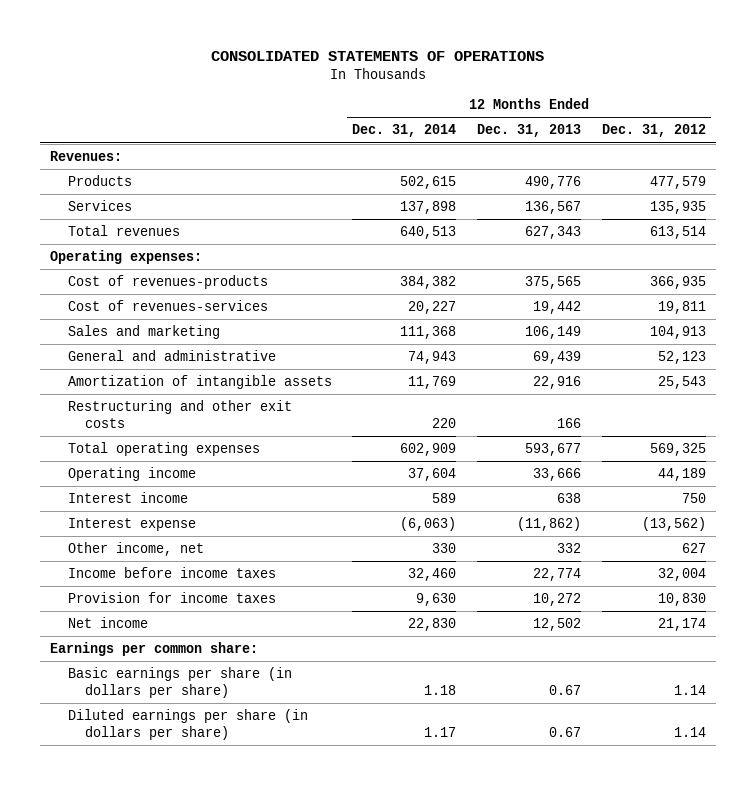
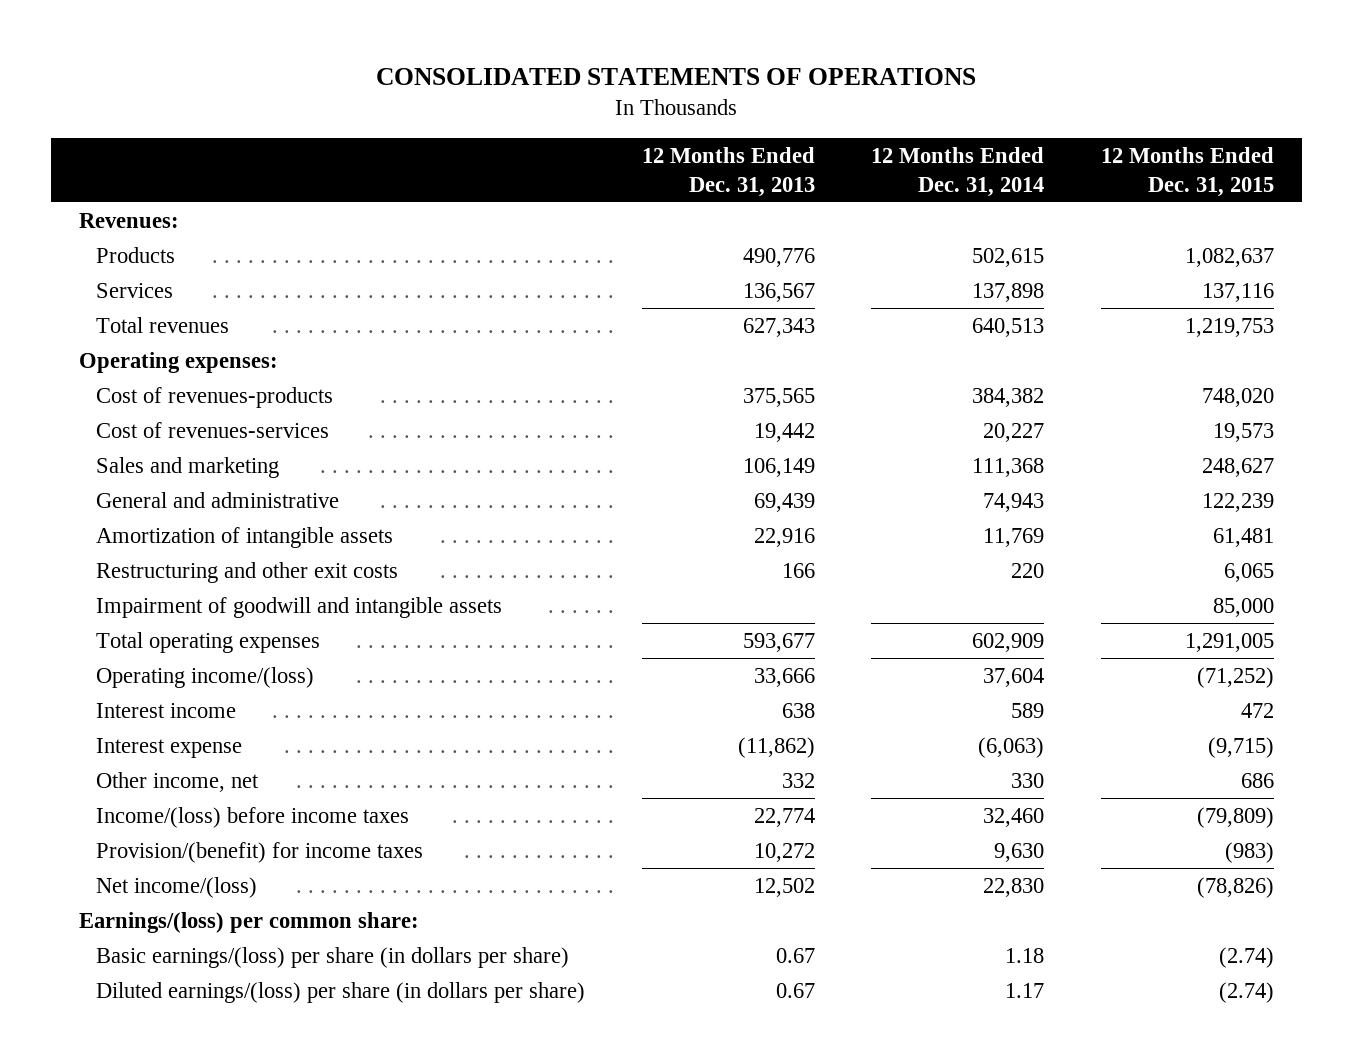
- | 12 Months Ended Dec. 31, 2014 | 12 Months Ended Dec. 31, 2013 | 12 Months Ended Dec. 31, 2012
+ | 12 Months Ended Dec. 31, 2013 | 12 Months Ended Dec. 31, 2014 | 12 Months Ended Dec. 31, 2015
+ Impairment of goodwill and intangible assets | | | 85,000
- Operating income | 37,604 | 33,666 | 44,189
+ Operating income/(loss) | 33,666 | 37,604 | (71,252)
- Income before income taxes | 32,460 | 22,774 | 32,004
- Provision for income taxes | 9,630 | 10,272 | 10,830
- Net income | 22,830 | 12,502 | 21,174
- Earnings per common share:
- Basic earnings per share (in dollars per share) | 1.18 | 0.67 | 1.14
- Diluted earnings per share (in dollars per share) | 1.17 | 0.67 | 1.14
+ Income/(loss) before income taxes | 22,774 | 32,460 | (79,809)
+ Provision/(benefit) for income taxes | 10,272 | 9,630 | (983)
+ Net income/(loss) | 12,502 | 22,830 | (78,826)
+ Earnings/(loss) per common share:
+ Basic earnings/(loss) per share (in dollars per share) | 0.67 | 1.18 | (2.74)
+ Diluted earnings/(loss) per share (in dollars per share) | 0.67 | 1.17 | (2.74)

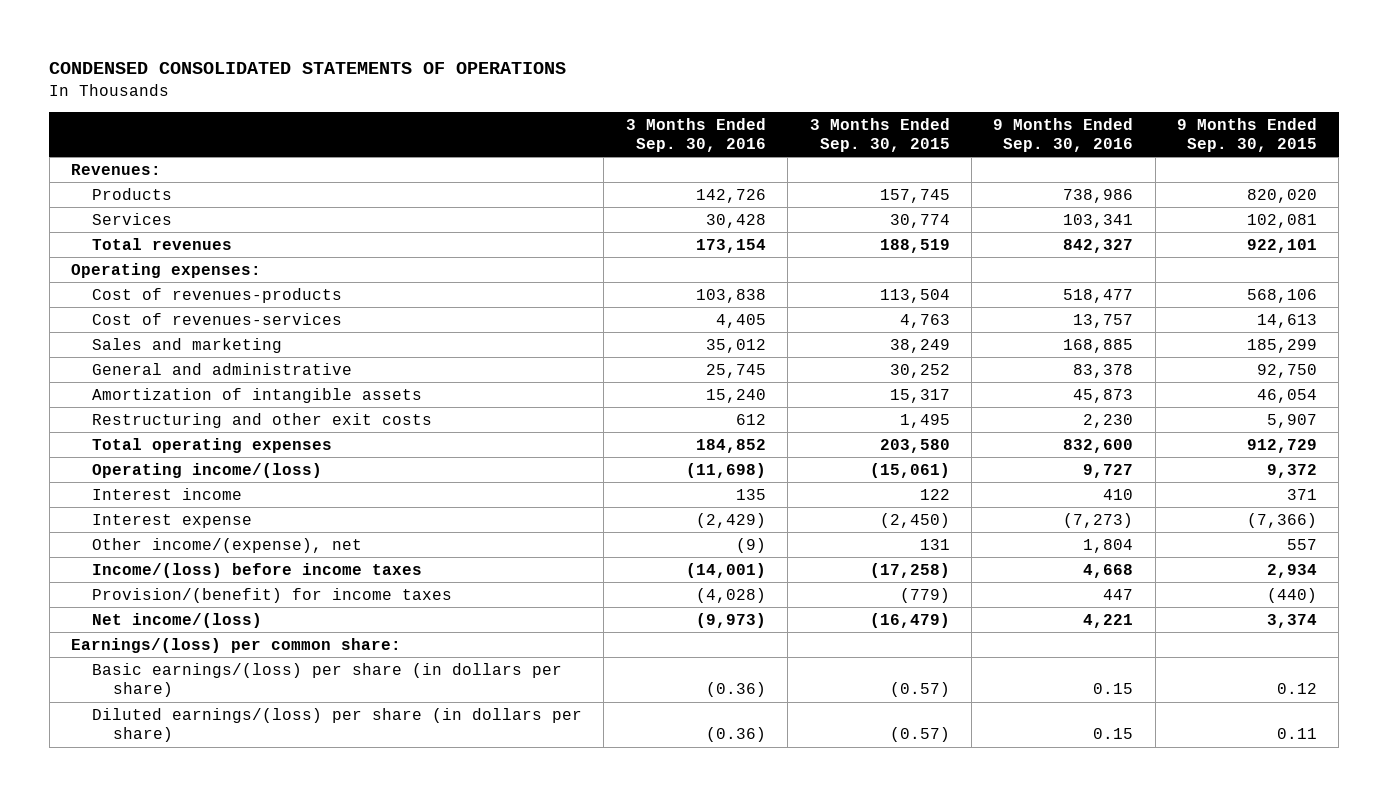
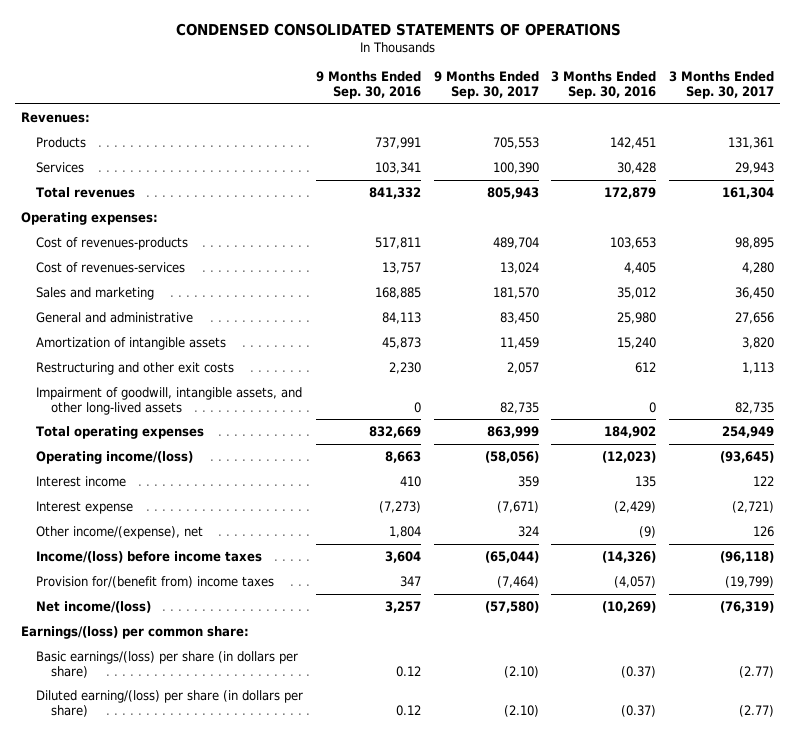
- | 3 Months Ended Sep. 30, 2016 | 3 Months Ended Sep. 30, 2015 | 9 Months Ended Sep. 30, 2016 | 9 Months Ended Sep. 30, 2015
+ | 9 Months Ended Sep. 30, 2016 | 9 Months Ended Sep. 30, 2017 | 3 Months Ended Sep. 30, 2016 | 3 Months Ended Sep. 30, 2017
- Products | 142,726 | 157,745 | 738,986 | 820,020
+ Products | 737,991 | 705,553 | 142,451 | 131,361
- Total revenues | 173,154 | 188,519 | 842,327 | 922,101
+ Total revenues | 841,332 | 805,943 | 172,879 | 161,304
- Cost of revenues-products | 103,838 | 113,504 | 518,477 | 568,106
+ Cost of revenues-products | 517,811 | 489,704 | 103,653 | 98,895
- General and administrative | 25,745 | 30,252 | 83,378 | 92,750
+ General and administrative | 84,113 | 83,450 | 25,980 | 27,656
- Total operating expenses | 184,852 | 203,580 | 832,600 | 912,729
- Operating income/(loss) | (11,698) | (15,061) | 9,727 | 9,372
+ Impairment of goodwill, intangible assets, and other long-lived assets | 0 | 82,735 | 0 | 82,735
+ Total operating expenses | 832,669 | 863,999 | 184,902 | 254,949
+ Operating income/(loss) | 8,663 | (58,056) | (12,023) | (93,645)
- Income/(loss) before income taxes | (14,001) | (17,258) | 4,668 | 2,934
- Provision/(benefit) for income taxes | (4,028) | (779) | 447 | (440)
- Net income/(loss) | (9,973) | (16,479) | 4,221 | 3,374
+ Income/(loss) before income taxes | 3,604 | (65,044) | (14,326) | (96,118)
+ Provision for/(benefit from) income taxes | 347 | (7,464) | (4,057) | (19,799)
+ Net income/(loss) | 3,257 | (57,580) | (10,269) | (76,319)
- Basic earnings/(loss) per share (in dollars per share) | (0.36) | (0.57) | 0.15 | 0.12
- Diluted earnings/(loss) per share (in dollars per share) | (0.36) | (0.57) | 0.15 | 0.11
+ Basic earnings/(loss) per share (in dollars per share) | 0.12 | (2.10) | (0.37) | (2.77)
+ Diluted earning/(loss) per share (in dollars per share) | 0.12 | (2.10) | (0.37) | (2.77)

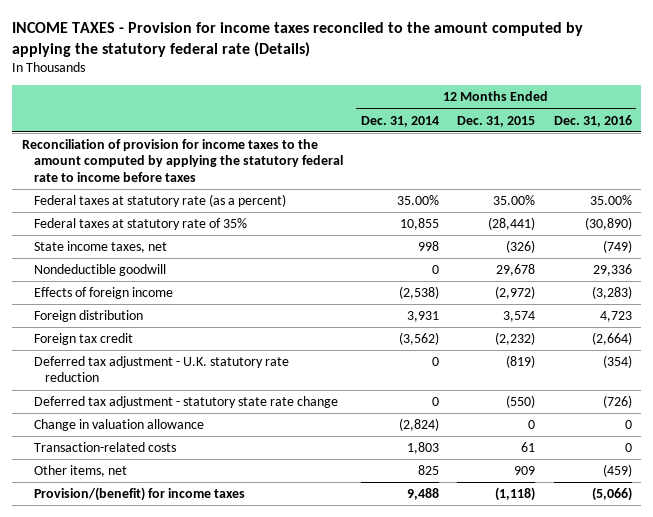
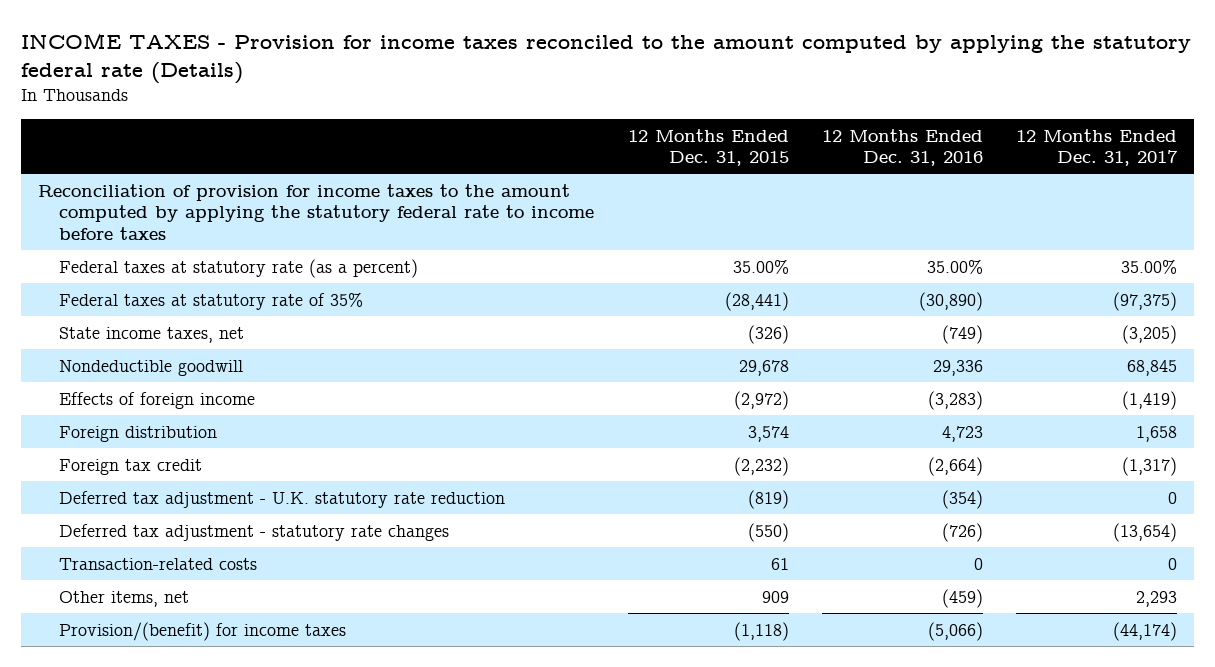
- | 12 Months Ended Dec. 31, 2014 | 12 Months Ended Dec. 31, 2015 | 12 Months Ended Dec. 31, 2016
+ | 12 Months Ended Dec. 31, 2015 | 12 Months Ended Dec. 31, 2016 | 12 Months Ended Dec. 31, 2017
- Deferred tax adjustment - statutory state rate change | 0 | (550) | (726)
- Change in valuation allowance | (2,824) | 0 | 0
+ Deferred tax adjustment - statutory rate changes | (550) | (726) | (13,654)

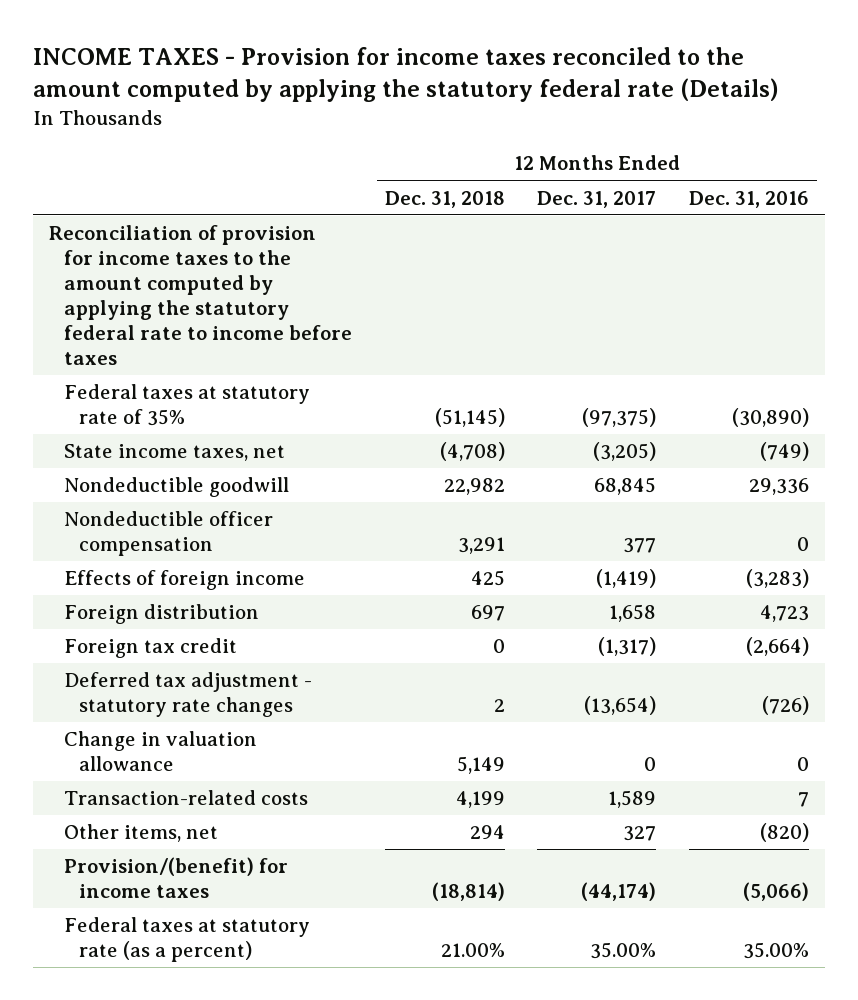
- | 12 Months Ended Dec. 31, 2015 | 12 Months Ended Dec. 31, 2016 | 12 Months Ended Dec. 31, 2017
+ | 12 Months Ended Dec. 31, 2018 | 12 Months Ended Dec. 31, 2017 | 12 Months Ended Dec. 31, 2016
+ Nondeductible officer compensation | 3,291 | 377 | 0
- Deferred tax adjustment - U.K. statutory rate reduction | (819) | (354) | 0
- Transaction-related costs | 61 | 0 | 0
- Other items, net | 909 | (459) | 2,293
+ Change in valuation allowance | 5,149 | 0 | 0
+ Transaction-related costs | 4,199 | 1,589 | 7
+ Other items, net | 294 | 327 | (820)
moved down: Federal taxes at statutory rate (as a percent) | 21.00% | 35.00% | 35.00%

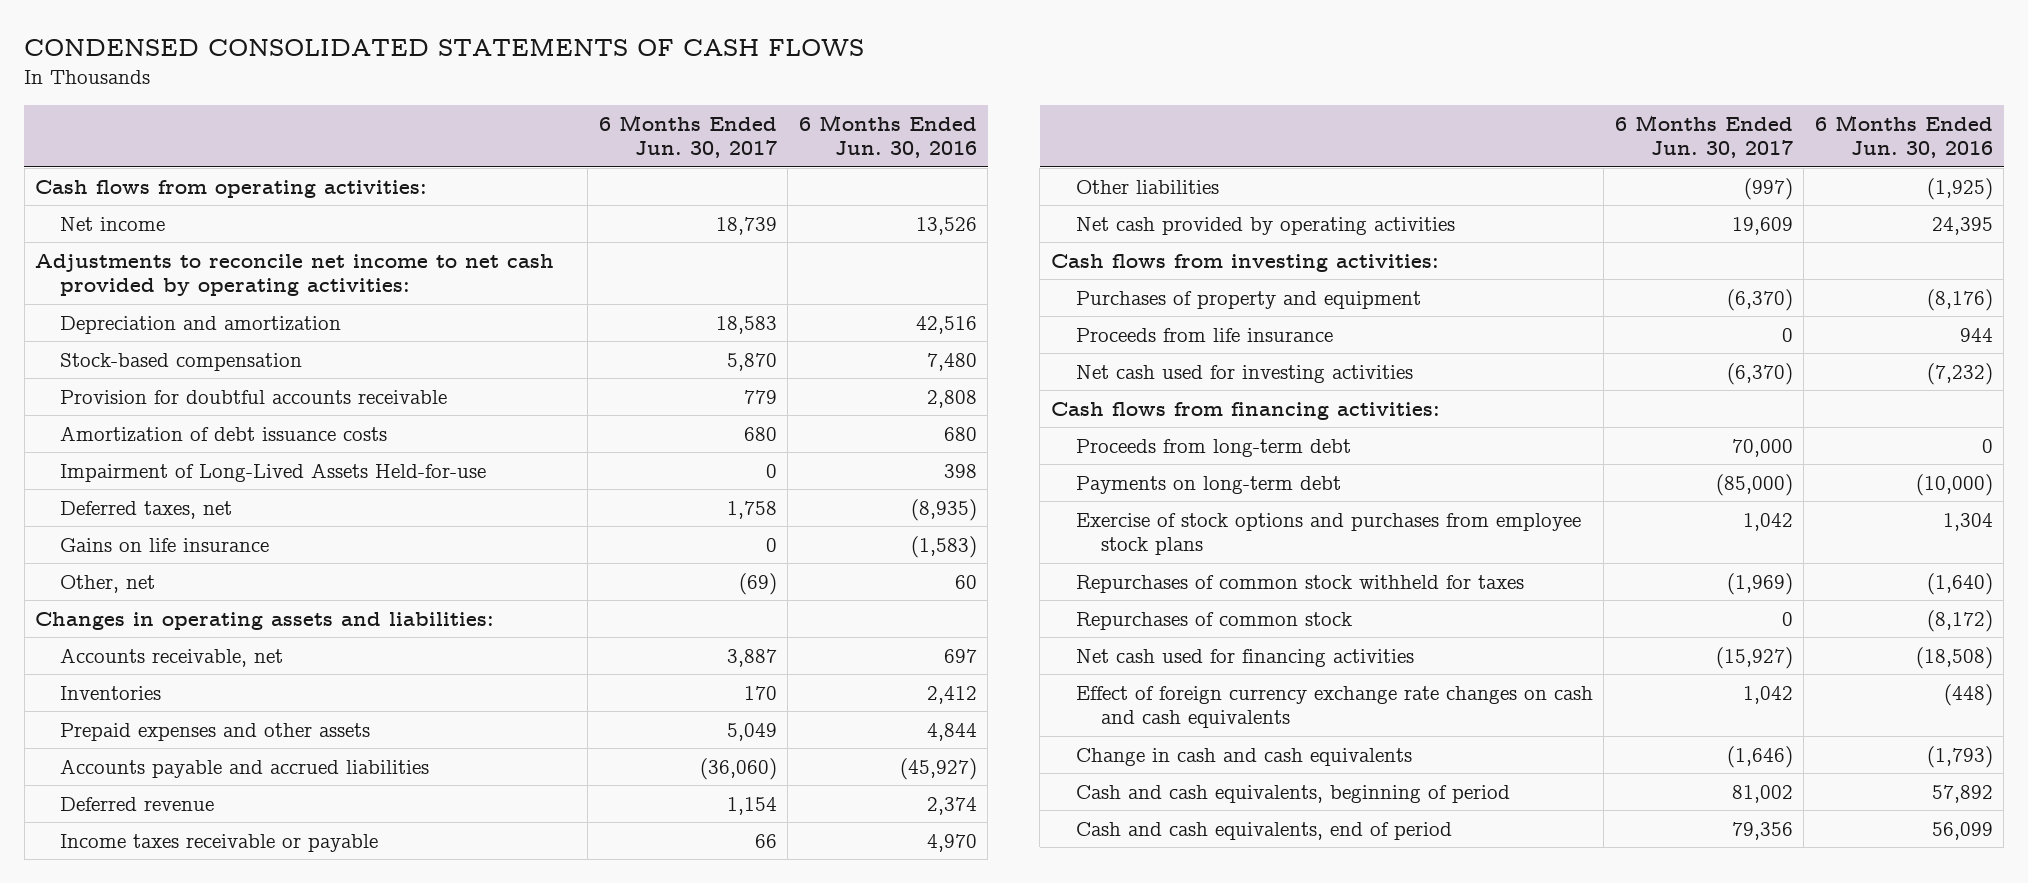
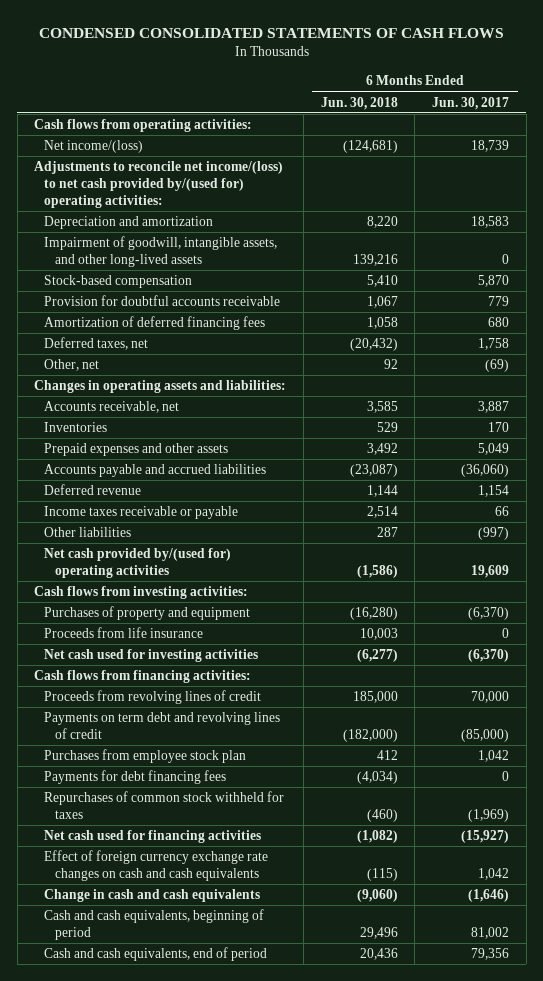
- | 6 Months Ended Jun. 30, 2017 | 6 Months Ended Jun. 30, 2016
+ | 6 Months Ended Jun. 30, 2018 | 6 Months Ended Jun. 30, 2017
- Net income | 18,739 | 13,526
- Adjustments to reconcile net income to net cash provided by operating activities:
+ Net income/(loss) | (124,681) | 18,739
+ Adjustments to reconcile net income/(loss) to net cash provided by/(used for) operating activities:
+ Impairment of goodwill, intangible assets, and other long-lived assets | 139,216 | 0
- Amortization of debt issuance costs | 680 | 680
- Impairment of Long-Lived Assets Held-for-use | 0 | 398
+ Amortization of deferred financing fees | 1,058 | 680
- Gains on life insurance | 0 | (1,583)
- Net cash provided by operating activities | 19,609 | 24,395
+ Net cash provided by/(used for) operating activities | (1,586) | 19,609
- Proceeds from long-term debt | 70,000 | 0
- Payments on long-term debt | (85,000) | (10,000)
- Exercise of stock options and purchases from employee stock plans | 1,042 | 1,304
+ Proceeds from revolving lines of credit | 185,000 | 70,000
+ Payments on term debt and revolving lines of credit | (182,000) | (85,000)
+ Purchases from employee stock plan | 412 | 1,042
+ Payments for debt financing fees | (4,034) | 0
- Repurchases of common stock | 0 | (8,172)

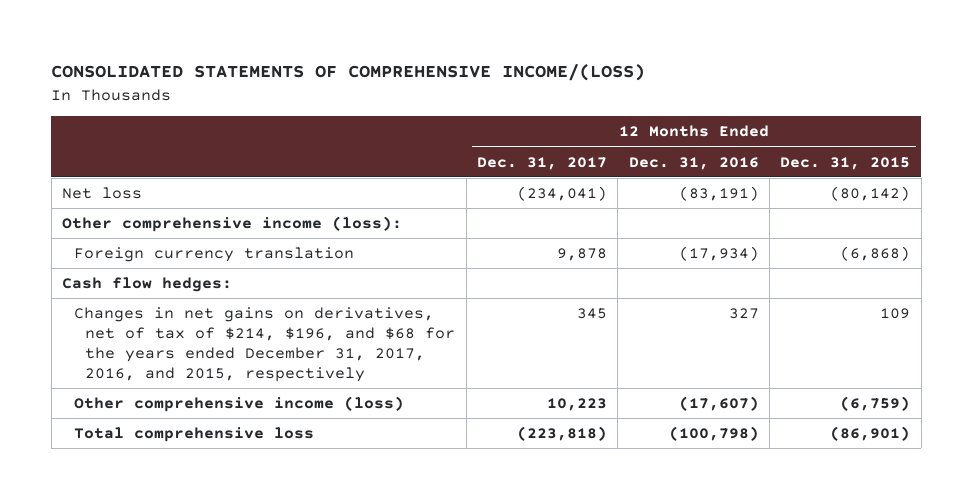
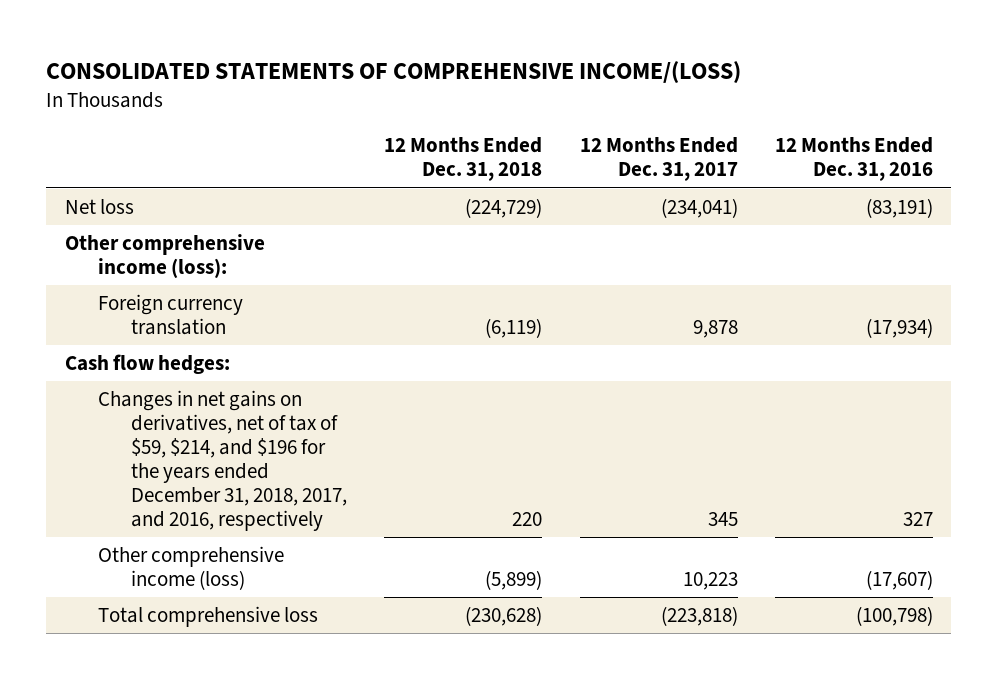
- | 12 Months Ended Dec. 31, 2017 | 12 Months Ended Dec. 31, 2016 | 12 Months Ended Dec. 31, 2015
+ | 12 Months Ended Dec. 31, 2018 | 12 Months Ended Dec. 31, 2017 | 12 Months Ended Dec. 31, 2016
- Changes in net gains on derivatives, net of tax of $214, $196, and $68 for the years ended December 31, 2017, 2016, and 2015, respectively | 345 | 327 | 109
+ Changes in net gains on derivatives, net of tax of $59, $214, and $196 for the years ended December 31, 2018, 2017, and 2016, respectively | 220 | 345 | 327

